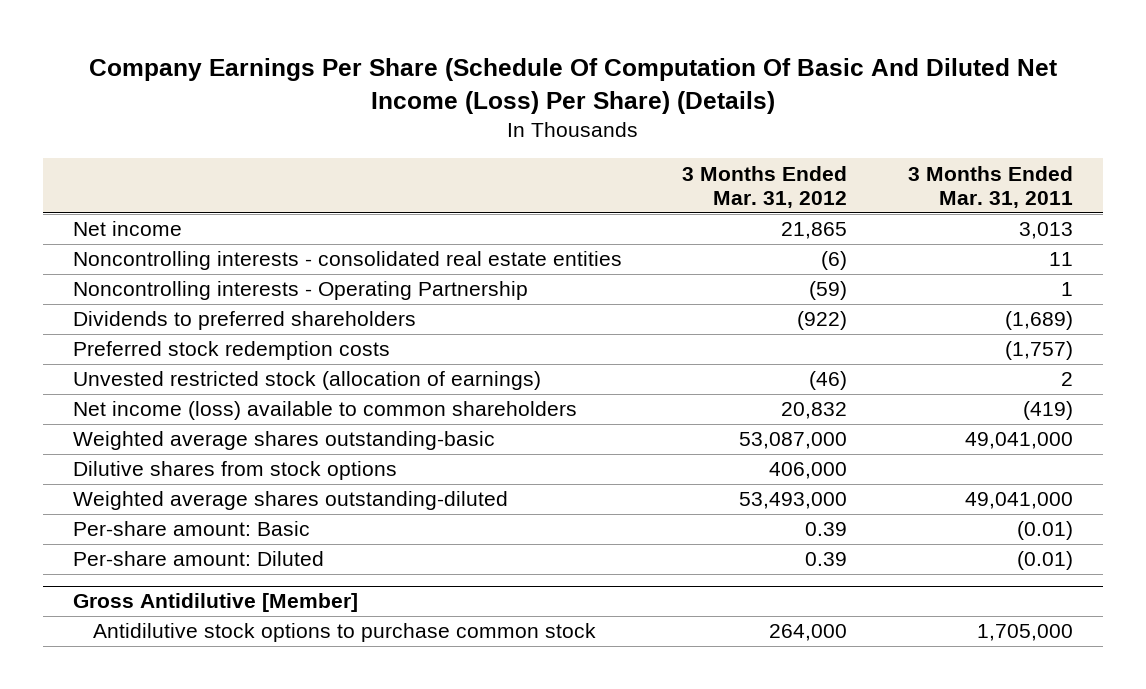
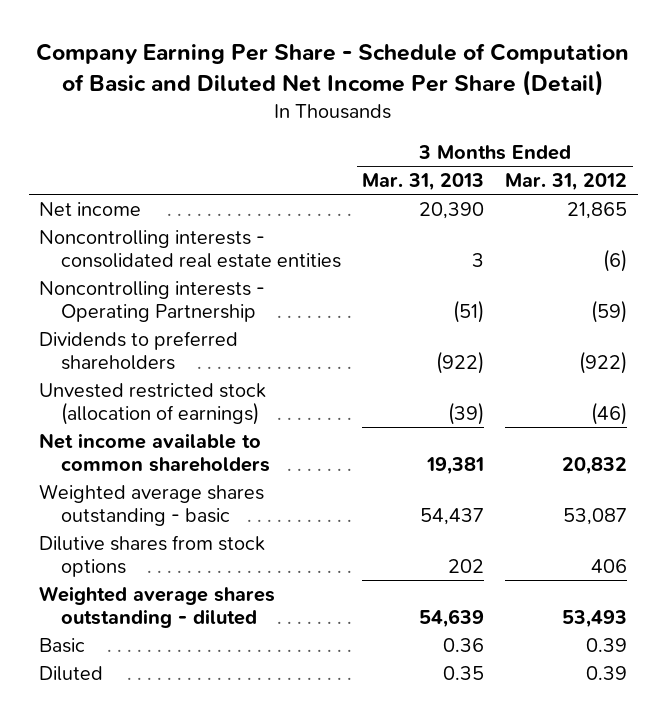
- Company Earnings Per Share (Schedule Of Computation Of Basic And Diluted Net Income (Loss) Per Share) (Details)
+ Company Earning Per Share - Schedule of Computation of Basic and Diluted Net Income Per Share (Detail)
- | 3 Months Ended Mar. 31, 2012 | 3 Months Ended Mar. 31, 2011
+ | 3 Months Ended Mar. 31, 2013 | 3 Months Ended Mar. 31, 2012
- Preferred stock redemption costs | | (1,757)
- Net income (loss) available to common shareholders | 20,832 | (419)
- Weighted average shares outstanding-basic | 53,087,000 | 49,041,000
- Dilutive shares from stock options | 406,000 |
- Weighted average shares outstanding-diluted | 53,493,000 | 49,041,000
- Per-share amount: Basic | 0.39 | (0.01)
- Per-share amount: Diluted | 0.39 | (0.01)
- Gross Antidilutive [Member]
- Antidilutive stock options to purchase common stock | 264,000 | 1,705,000
+ Net income available to common shareholders | 19,381 | 20,832
+ Weighted average shares outstanding - basic | 54,437 | 53,087
+ Dilutive shares from stock options | 202 | 406
+ Weighted average shares outstanding - diluted | 54,639 | 53,493
+ Basic | 0.36 | 0.39
+ Diluted | 0.35 | 0.39

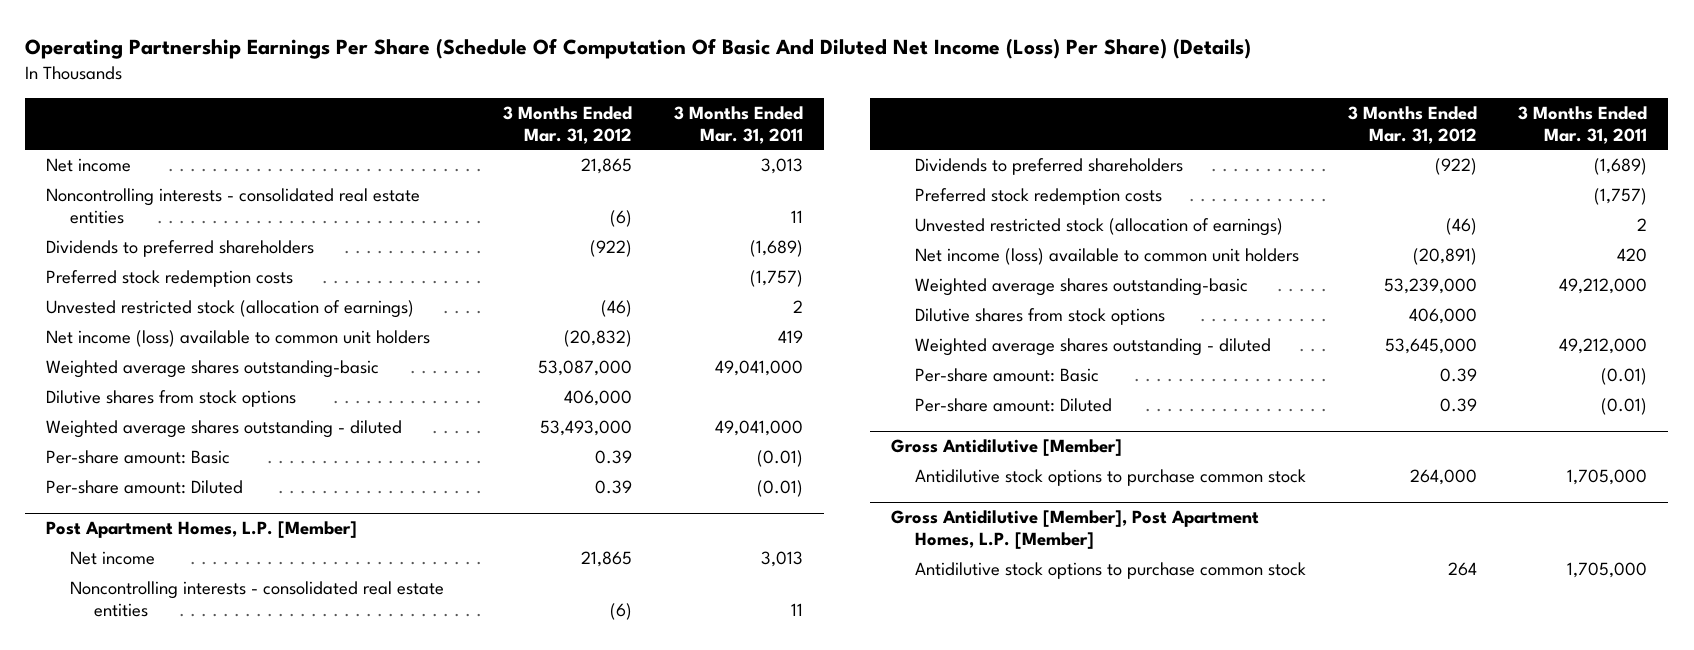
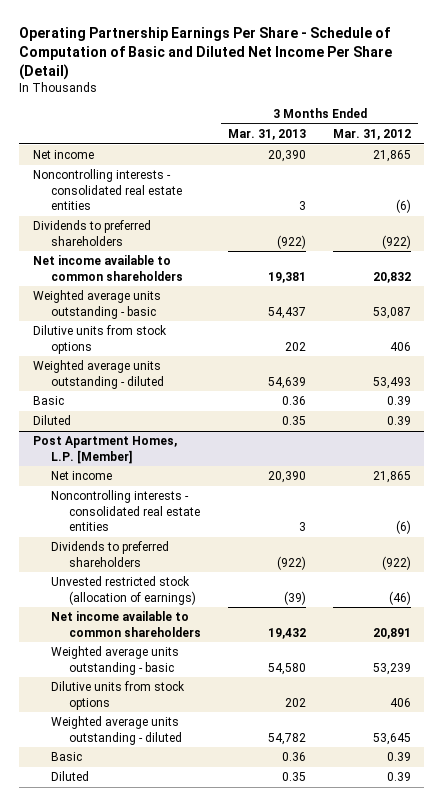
- Operating Partnership Earnings Per Share (Schedule Of Computation Of Basic And Diluted Net Income (Loss) Per Share) (Details)
+ Operating Partnership Earnings Per Share - Schedule of Computation of Basic and Diluted Net Income Per Share (Detail)
- | 3 Months Ended Mar. 31, 2012 | 3 Months Ended Mar. 31, 2011
+ | 3 Months Ended Mar. 31, 2013 | 3 Months Ended Mar. 31, 2012
- Preferred stock redemption costs | | (1,757)
- Unvested restricted stock (allocation of earnings) | (46) | 2
- Net income (loss) available to common unit holders | (20,832) | 419
- Weighted average shares outstanding-basic | 53,087,000 | 49,041,000
- Dilutive shares from stock options | 406,000 |
- Weighted average shares outstanding - diluted | 53,493,000 | 49,041,000
- Per-share amount: Basic | 0.39 | (0.01)
- Per-share amount: Diluted | 0.39 | (0.01)
+ Net income available to common shareholders | 19,381 | 20,832
+ Weighted average units outstanding - basic | 54,437 | 53,087
+ Dilutive units from stock options | 202 | 406
+ Weighted average units outstanding - diluted | 54,639 | 53,493
+ Basic | 0.36 | 0.39
+ Diluted | 0.35 | 0.39
@ Post Apartment Homes, L.P. [Member]
- Preferred stock redemption costs | | (1,757)
- Net income (loss) available to common unit holders | (20,891) | 420
- Weighted average shares outstanding-basic | 53,239,000 | 49,212,000
- Dilutive shares from stock options | 406,000 |
- Weighted average shares outstanding - diluted | 53,645,000 | 49,212,000
- Per-share amount: Basic | 0.39 | (0.01)
- Per-share amount: Diluted | 0.39 | (0.01)
- Gross Antidilutive [Member]
- Antidilutive stock options to purchase common stock | 264,000 | 1,705,000
- Gross Antidilutive [Member], Post Apartment Homes, L.P. [Member]
- Antidilutive stock options to purchase common stock | 264 | 1,705,000
@ Post Apartment Homes, L.P. [Member]
+ Net income available to common shareholders | 19,432 | 20,891
+ Weighted average units outstanding - basic | 54,580 | 53,239
+ Dilutive units from stock options | 202 | 406
+ Weighted average units outstanding - diluted | 54,782 | 53,645
+ Basic | 0.36 | 0.39
+ Diluted | 0.35 | 0.39

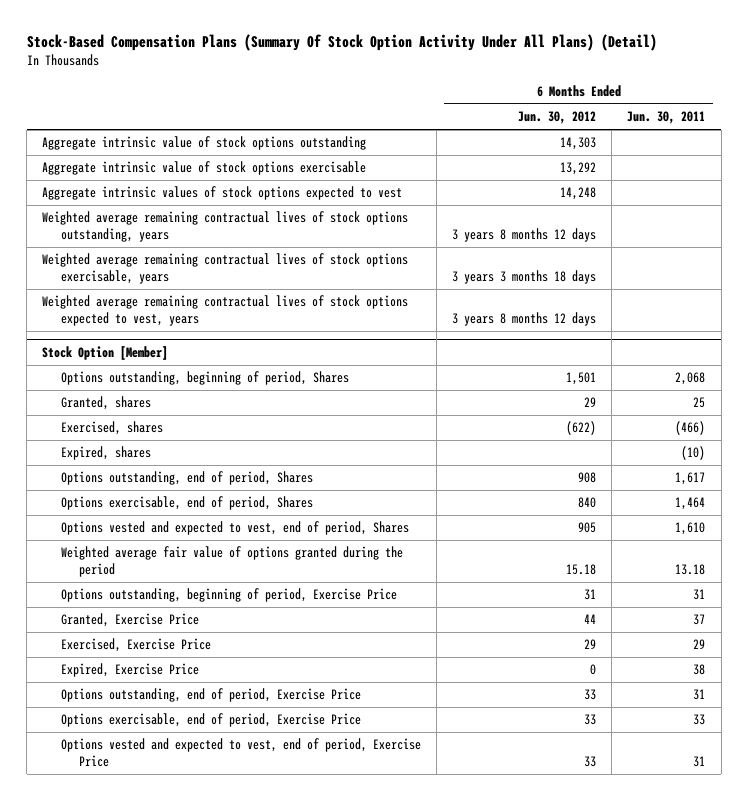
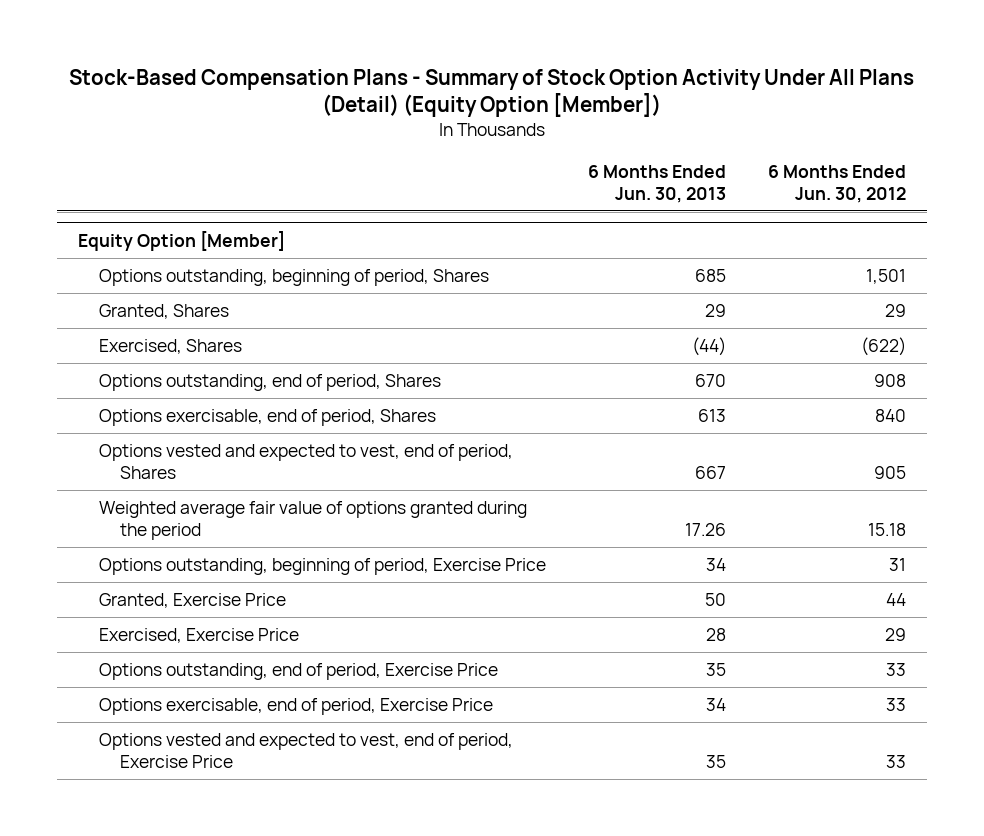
- Stock-Based Compensation Plans (Summary Of Stock Option Activity Under All Plans) (Detail)
+ Stock-Based Compensation Plans - Summary of Stock Option Activity Under All Plans (Detail) (Equity Option [Member])
- | 6 Months Ended Jun. 30, 2012 | 6 Months Ended Jun. 30, 2011
+ | 6 Months Ended Jun. 30, 2013 | 6 Months Ended Jun. 30, 2012
- Aggregate intrinsic value of stock options outstanding | 14,303 |
- Aggregate intrinsic value of stock options exercisable | 13,292 |
- Aggregate intrinsic values of stock options expected to vest | 14,248 |
- Weighted average remaining contractual lives of stock options outstanding, years | 3 years 8 months 12 days |
- Weighted average remaining contractual lives of stock options exercisable, years | 3 years 3 months 18 days |
- Weighted average remaining contractual lives of stock options expected to vest, years | 3 years 8 months 12 days |
- Stock Option [Member]
+ Equity Option [Member]
- Granted, shares | 29 | 25
- Exercised, shares | (622) | (466)
- Expired, shares | | (10)
+ Granted, Shares | 29 | 29
+ Exercised, Shares | (44) | (622)
- Expired, Exercise Price | 0 | 38

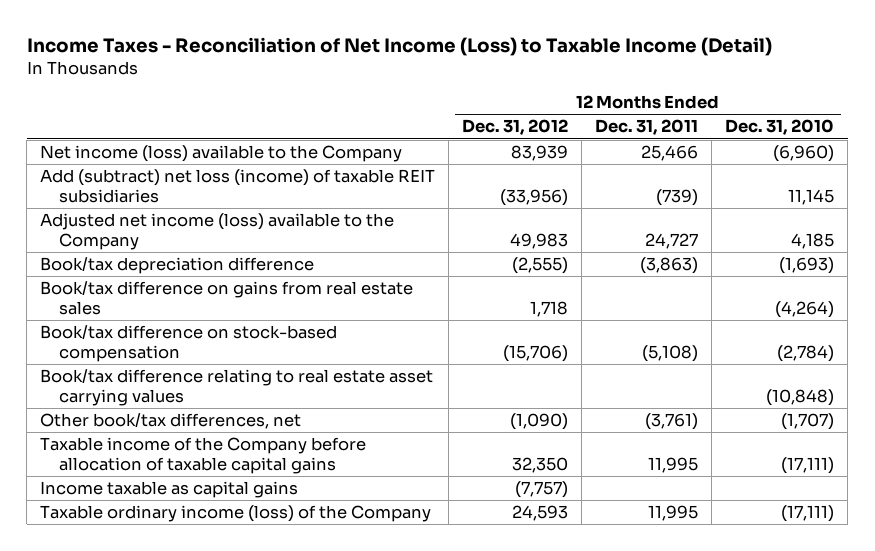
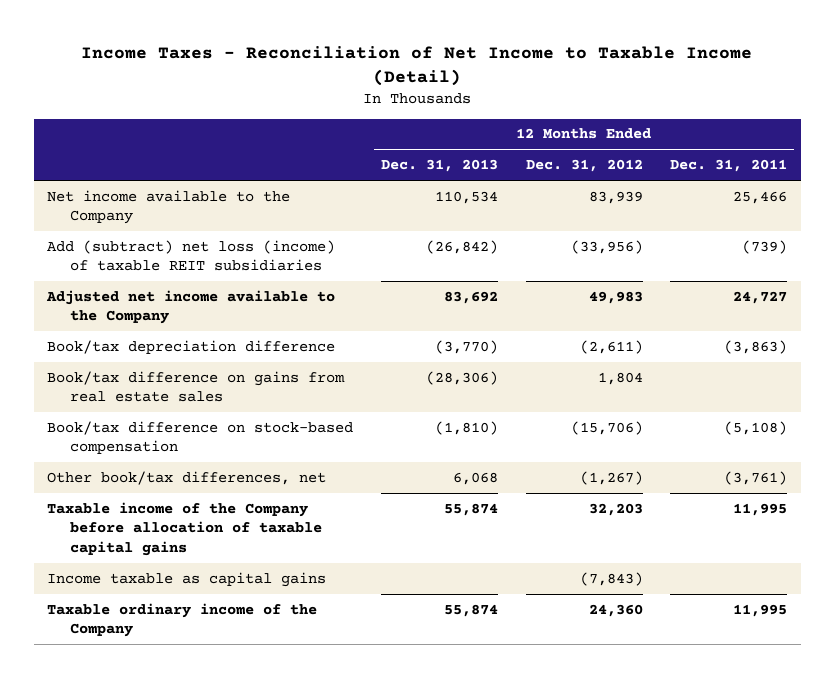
- Income Taxes - Reconciliation of Net Income (Loss) to Taxable Income (Detail)
+ Income Taxes - Reconciliation of Net Income to Taxable Income (Detail)
- | 12 Months Ended Dec. 31, 2012 | 12 Months Ended Dec. 31, 2011 | 12 Months Ended Dec. 31, 2010
+ | 12 Months Ended Dec. 31, 2013 | 12 Months Ended Dec. 31, 2012 | 12 Months Ended Dec. 31, 2011
- Net income (loss) available to the Company | 83,939 | 25,466 | (6,960)
+ Net income available to the Company | 110,534 | 83,939 | 25,466
- Adjusted net income (loss) available to the Company | 49,983 | 24,727 | 4,185
- Book/tax depreciation difference | (2,555) | (3,863) | (1,693)
- Book/tax difference on gains from real estate sales | 1,718 | | (4,264)
+ Adjusted net income available to the Company | 83,692 | 49,983 | 24,727
+ Book/tax depreciation difference | (3,770) | (2,611) | (3,863)
+ Book/tax difference on gains from real estate sales | (28,306) | 1,804 |
- Book/tax difference relating to real estate asset carrying values | | | (10,848)
- Other book/tax differences, net | (1,090) | (3,761) | (1,707)
- Taxable income of the Company before allocation of taxable capital gains | 32,350 | 11,995 | (17,111)
- Income taxable as capital gains | (7,757) | |
- Taxable ordinary income (loss) of the Company | 24,593 | 11,995 | (17,111)
+ Other book/tax differences, net | 6,068 | (1,267) | (3,761)
+ Taxable income of the Company before allocation of taxable capital gains | 55,874 | 32,203 | 11,995
+ Income taxable as capital gains | | (7,843) |
+ Taxable ordinary income of the Company | 55,874 | 24,360 | 11,995

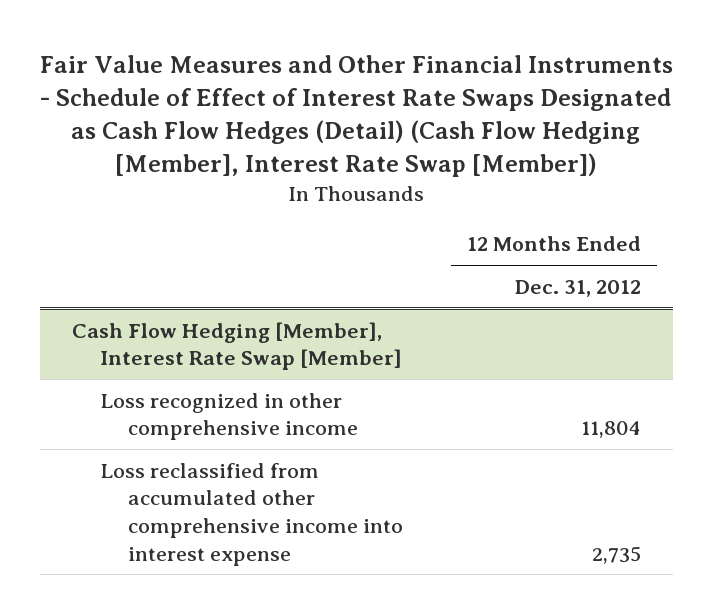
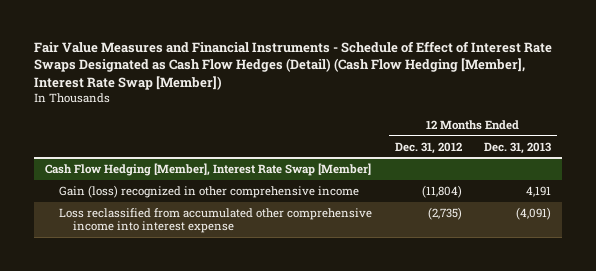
- Fair Value Measures and Other Financial Instruments - Schedule of Effect of Interest Rate Swaps Designated as Cash Flow Hedges (Detail) (Cash Flow Hedging [Member], Interest Rate Swap [Member])
+ Fair Value Measures and Financial Instruments - Schedule of Effect of Interest Rate Swaps Designated as Cash Flow Hedges (Detail) (Cash Flow Hedging [Member], Interest Rate Swap [Member])
- | 12 Months Ended Dec. 31, 2012
+ | 12 Months Ended Dec. 31, 2012 | 12 Months Ended Dec. 31, 2013
@ Cash Flow Hedging [Member], Interest Rate Swap [Member]
- Loss recognized in other comprehensive income | 11,804
- Loss reclassified from accumulated other comprehensive income into interest expense | 2,735
+ Gain (loss) recognized in other comprehensive income | (11,804) | 4,191
+ Loss reclassified from accumulated other comprehensive income into interest expense | (2,735) | (4,091)

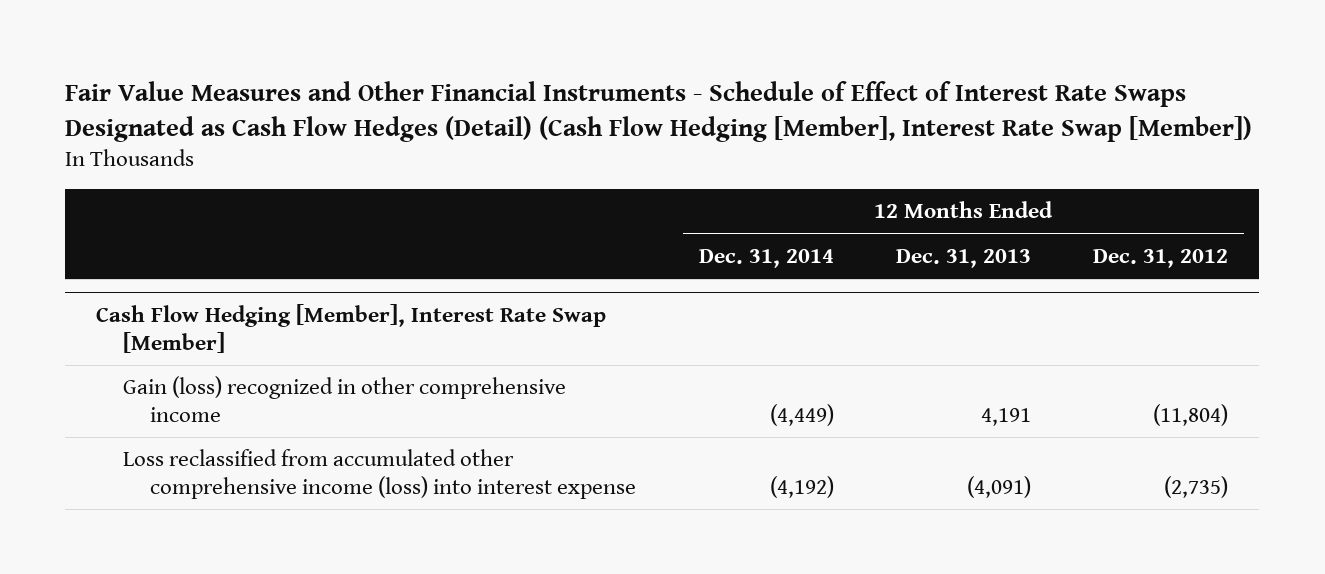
- Fair Value Measures and Financial Instruments - Schedule of Effect of Interest Rate Swaps Designated as Cash Flow Hedges (Detail) (Cash Flow Hedging [Member], Interest Rate Swap [Member])
+ Fair Value Measures and Other Financial Instruments - Schedule of Effect of Interest Rate Swaps Designated as Cash Flow Hedges (Detail) (Cash Flow Hedging [Member], Interest Rate Swap [Member])
- | 12 Months Ended Dec. 31, 2012 | 12 Months Ended Dec. 31, 2013
+ | 12 Months Ended Dec. 31, 2014 | 12 Months Ended Dec. 31, 2013 | 12 Months Ended Dec. 31, 2012
@ Cash Flow Hedging [Member], Interest Rate Swap [Member]
- Loss reclassified from accumulated other comprehensive income into interest expense | (2,735) | (4,091)
+ Loss reclassified from accumulated other comprehensive income (loss) into interest expense | (4,192) | (4,091) | (2,735)

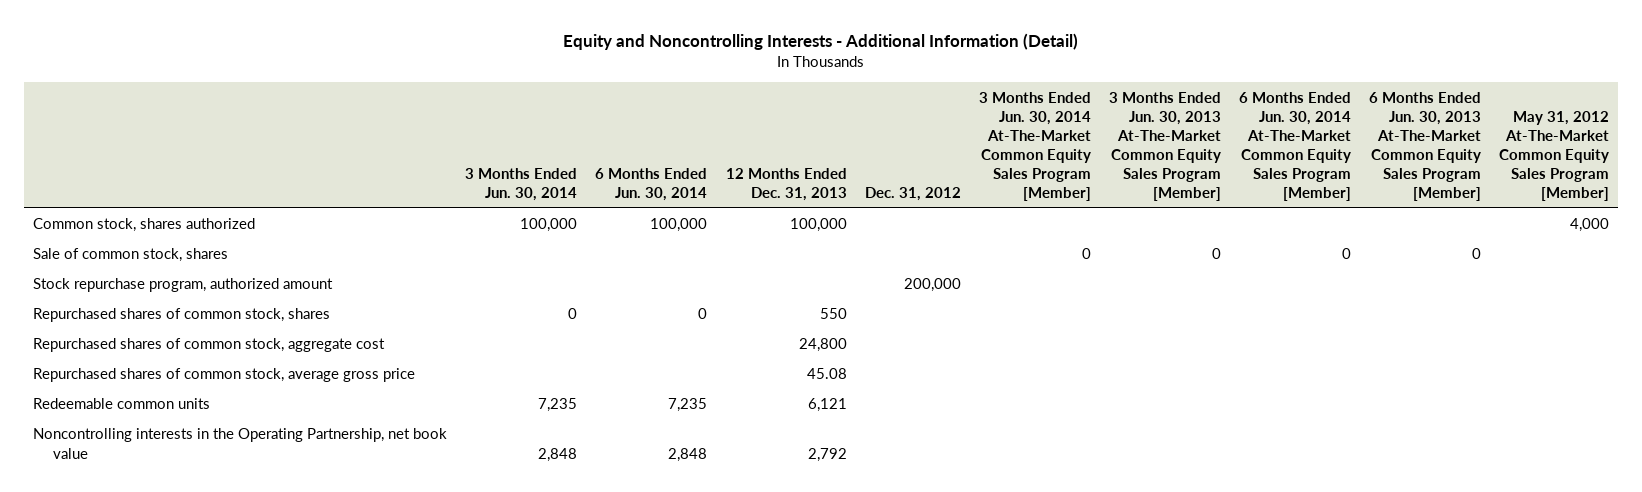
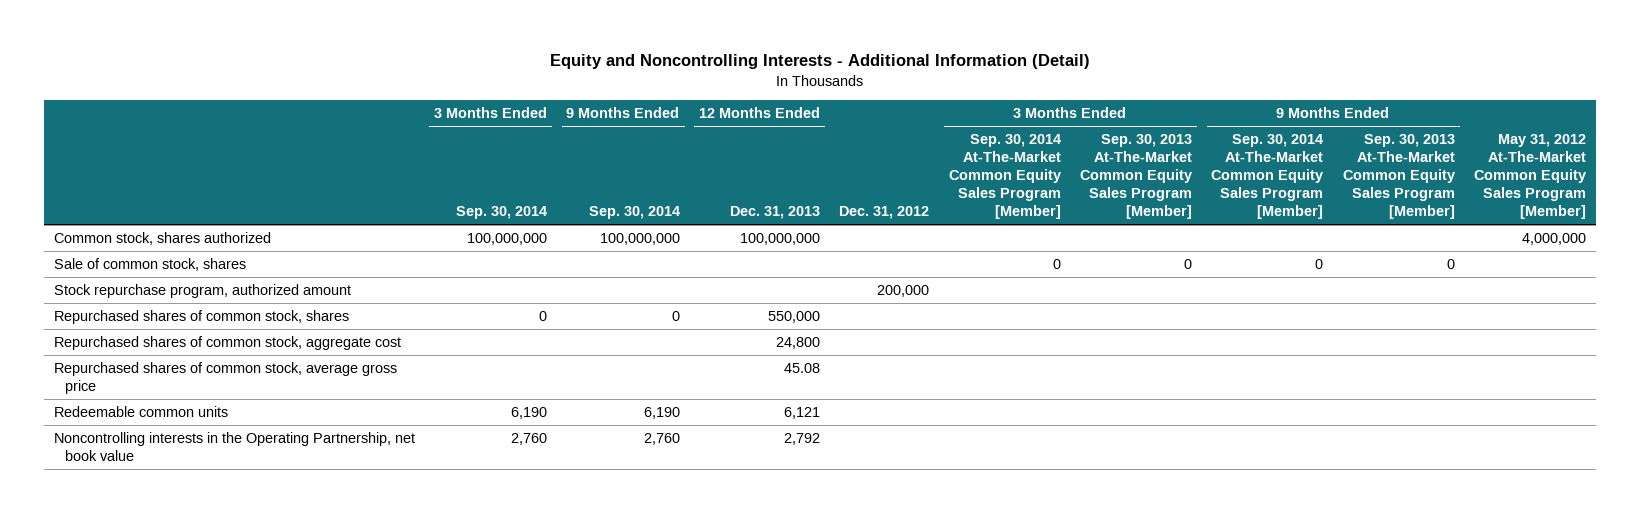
- | 3 Months Ended Jun. 30, 2014 | 6 Months Ended Jun. 30, 2014 | 12 Months Ended Dec. 31, 2013 | Dec. 31, 2012 | 3 Months Ended Jun. 30, 2014 At-The-Market Common Equity Sales Program [Member] | 3 Months Ended Jun. 30, 2013 At-The-Market Common Equity Sales Program [Member] | 6 Months Ended Jun. 30, 2014 At-The-Market Common Equity Sales Program [Member] | 6 Months Ended Jun. 30, 2013 At-The-Market Common Equity Sales Program [Member] | May 31, 2012 At-The-Market Common Equity Sales Program [Member]
+ | 3 Months Ended Sep. 30, 2014 | 9 Months Ended Sep. 30, 2014 | 12 Months Ended Dec. 31, 2013 | Dec. 31, 2012 | 3 Months Ended Sep. 30, 2014 At-The-Market Common Equity Sales Program [Member] | 3 Months Ended Sep. 30, 2013 At-The-Market Common Equity Sales Program [Member] | 9 Months Ended Sep. 30, 2014 At-The-Market Common Equity Sales Program [Member] | 9 Months Ended Sep. 30, 2013 At-The-Market Common Equity Sales Program [Member] | May 31, 2012 At-The-Market Common Equity Sales Program [Member]
- Common stock, shares authorized | 100,000 | 100,000 | 100,000 | | | | | | 4,000
+ Common stock, shares authorized | 100,000,000 | 100,000,000 | 100,000,000 | | | | | | 4,000,000
- Repurchased shares of common stock, shares | 0 | 0 | 550 | | | | | |
+ Repurchased shares of common stock, shares | 0 | 0 | 550,000 | | | | | |

